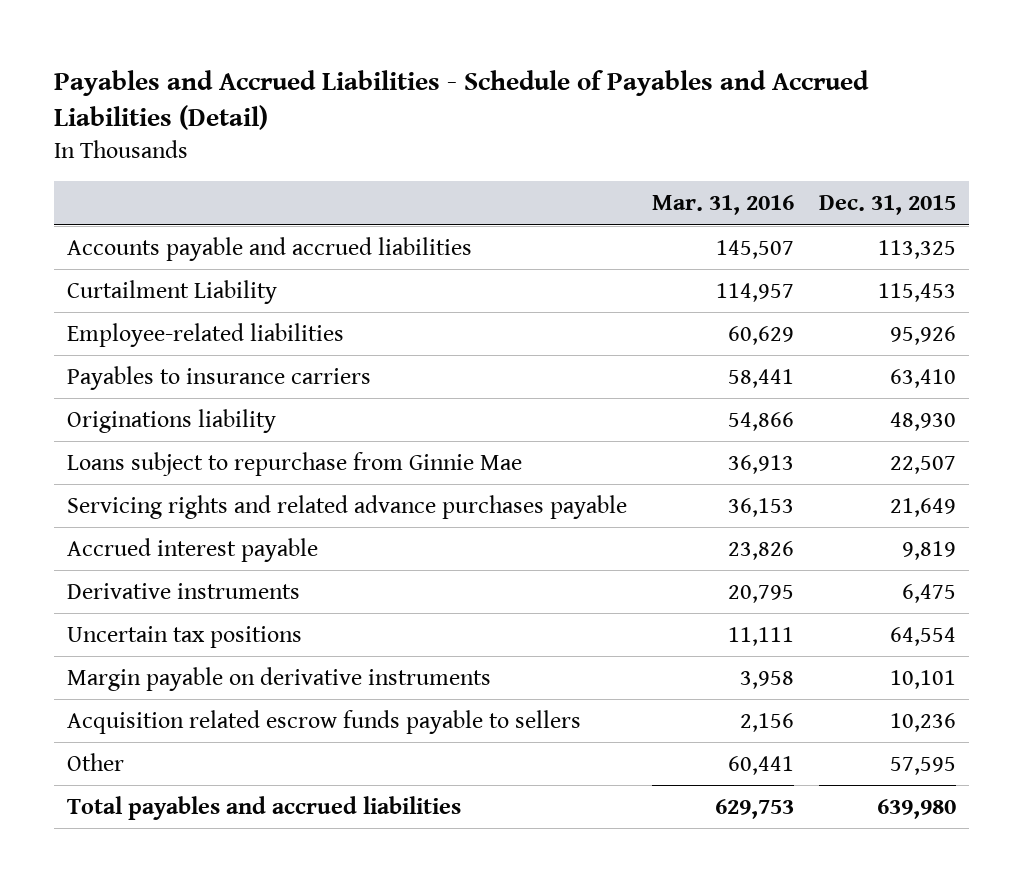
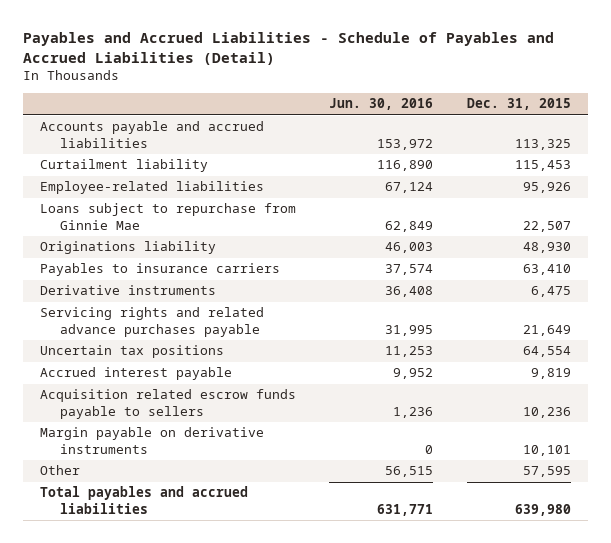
- | Mar. 31, 2016 | Dec. 31, 2015
+ | Jun. 30, 2016 | Dec. 31, 2015
- Curtailment Liability | 114,957 | 115,453
+ Curtailment liability | 116,890 | 115,453
moved down: Originations liability | 46,003 | 48,930
moved down: Payables to insurance carriers | 37,574 | 63,410
moved down: Servicing rights and related advance purchases payable | 31,995 | 21,649
moved down: Accrued interest payable | 9,952 | 9,819
moved down: Margin payable on derivative instruments | 0 | 10,101

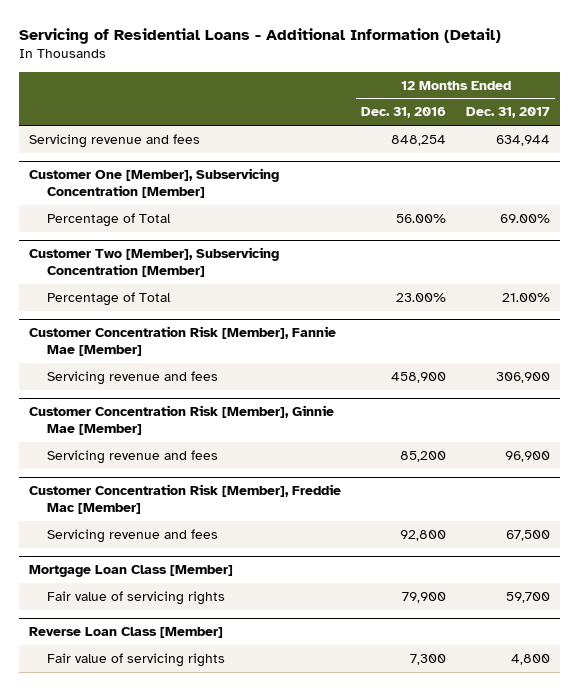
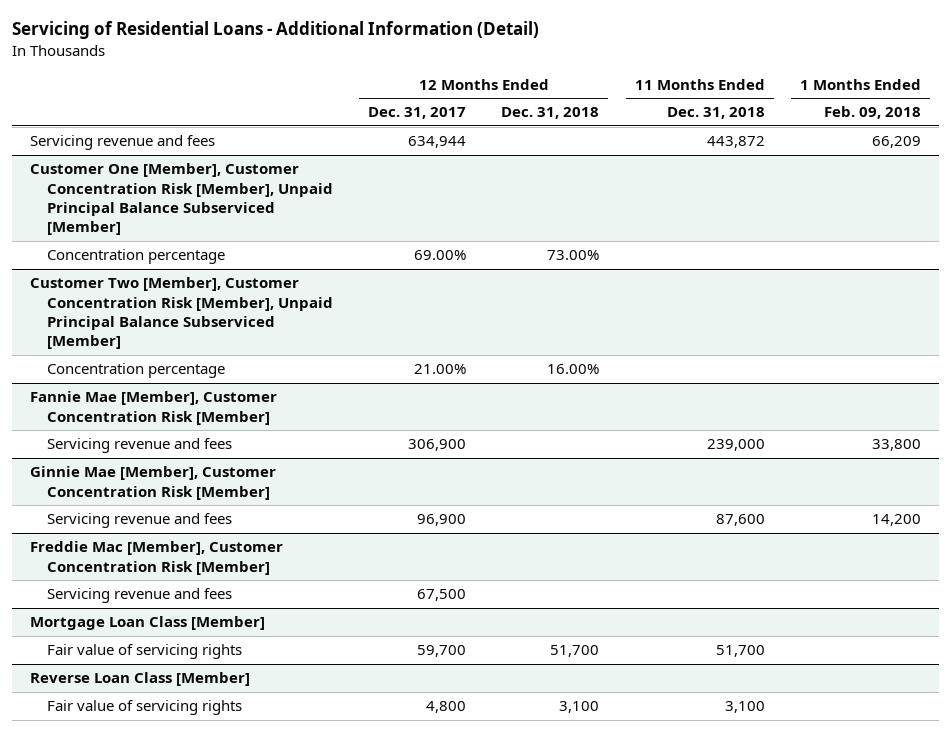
- | 12 Months Ended Dec. 31, 2016 | 12 Months Ended Dec. 31, 2017
+ | 12 Months Ended Dec. 31, 2017 | 12 Months Ended Dec. 31, 2018 | 11 Months Ended Dec. 31, 2018 | 1 Months Ended Feb. 09, 2018
- Customer One [Member], Subservicing Concentration [Member]
- Percentage of Total | 56.00% | 69.00%
- Customer Two [Member], Subservicing Concentration [Member]
- Percentage of Total | 23.00% | 21.00%
- Customer Concentration Risk [Member], Fannie Mae [Member]
+ Customer One [Member], Customer Concentration Risk [Member], Unpaid Principal Balance Subserviced [Member]
+ Concentration percentage | 69.00% | 73.00% | |
+ Customer Two [Member], Customer Concentration Risk [Member], Unpaid Principal Balance Subserviced [Member]
+ Concentration percentage | 21.00% | 16.00% | |
+ Fannie Mae [Member], Customer Concentration Risk [Member]
- Customer Concentration Risk [Member], Ginnie Mae [Member]
+ Ginnie Mae [Member], Customer Concentration Risk [Member]
- Customer Concentration Risk [Member], Freddie Mac [Member]
+ Freddie Mac [Member], Customer Concentration Risk [Member]

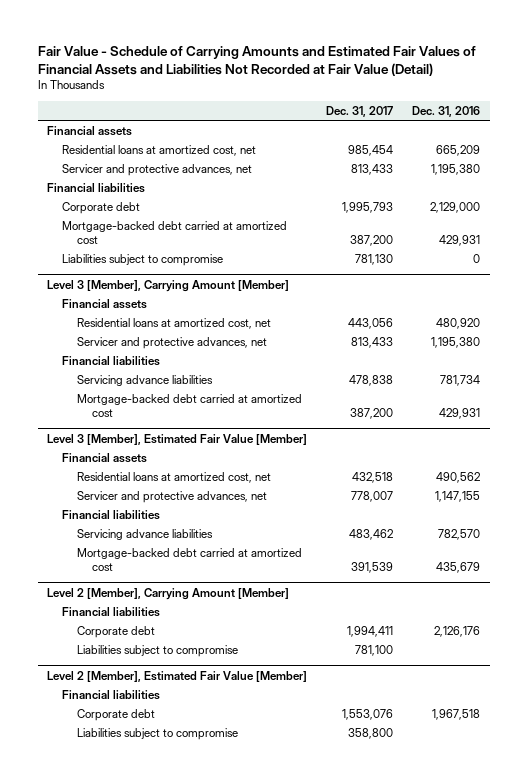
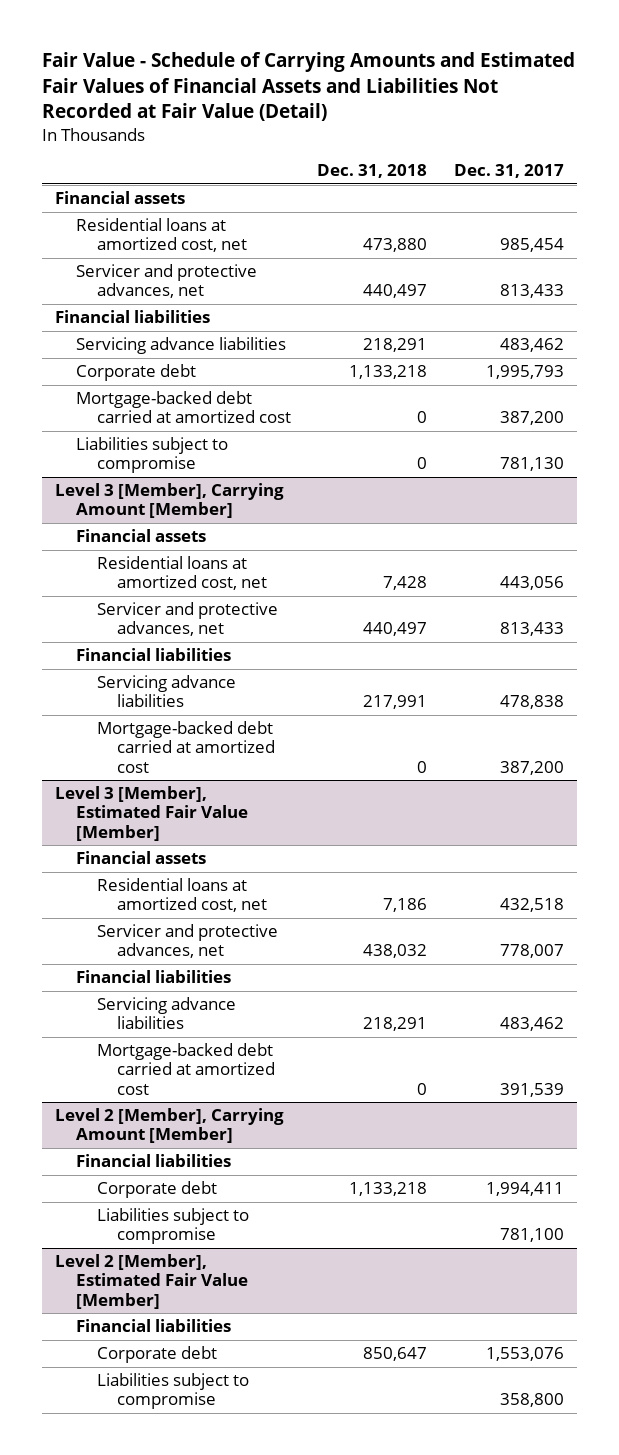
- | Dec. 31, 2017 | Dec. 31, 2016
+ | Dec. 31, 2018 | Dec. 31, 2017
+ Servicing advance liabilities | 218,291 | 483,462

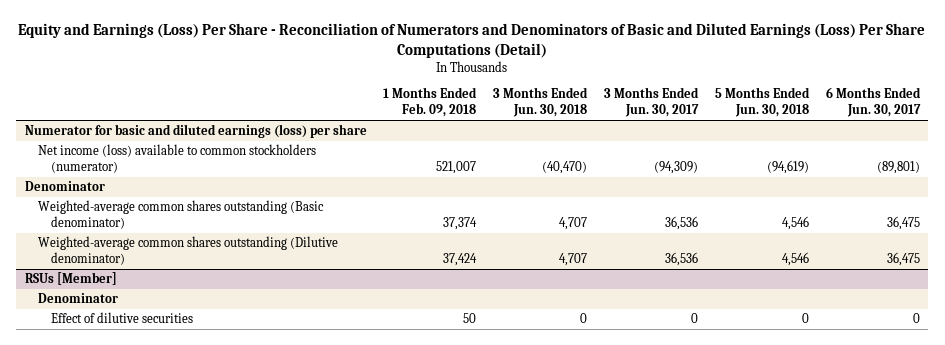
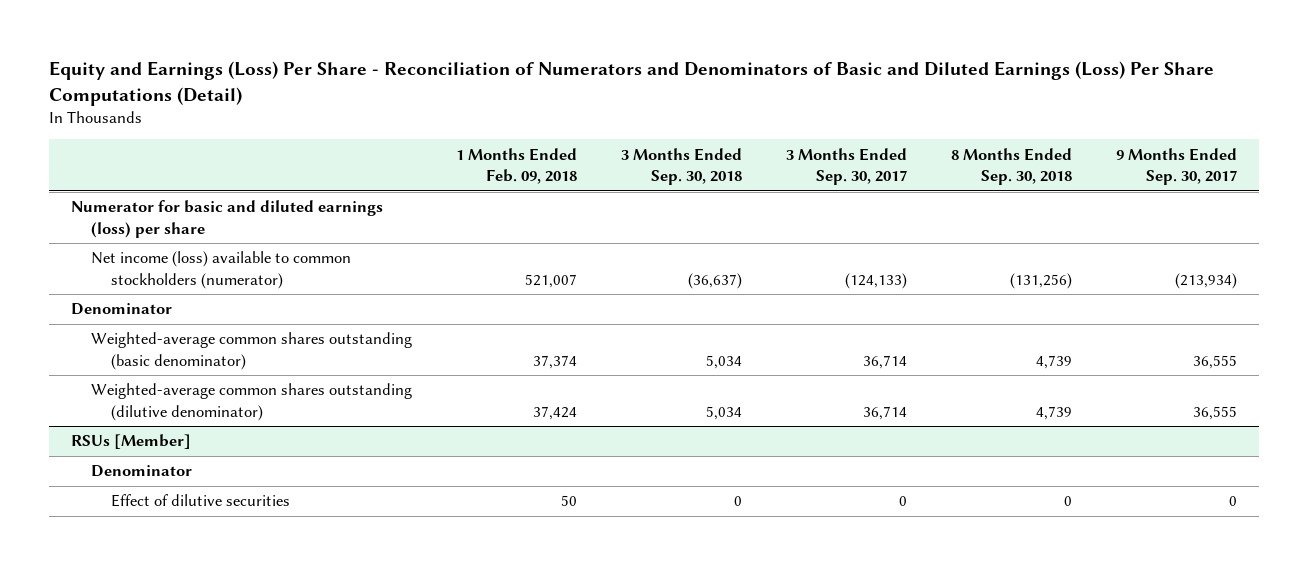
- | 1 Months Ended Feb. 09, 2018 | 3 Months Ended Jun. 30, 2018 | 3 Months Ended Jun. 30, 2017 | 5 Months Ended Jun. 30, 2018 | 6 Months Ended Jun. 30, 2017
+ | 1 Months Ended Feb. 09, 2018 | 3 Months Ended Sep. 30, 2018 | 3 Months Ended Sep. 30, 2017 | 8 Months Ended Sep. 30, 2018 | 9 Months Ended Sep. 30, 2017
- Weighted-average common shares outstanding (Basic denominator) | 37,374 | 4,707 | 36,536 | 4,546 | 36,475
- Weighted-average common shares outstanding (Dilutive denominator) | 37,424 | 4,707 | 36,536 | 4,546 | 36,475
+ Weighted-average common shares outstanding (basic denominator) | 37,374 | 5,034 | 36,714 | 4,739 | 36,555
+ Weighted-average common shares outstanding (dilutive denominator) | 37,424 | 5,034 | 36,714 | 4,739 | 36,555

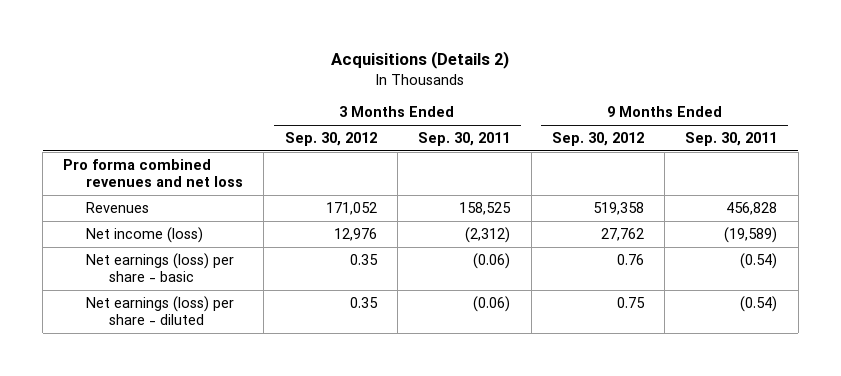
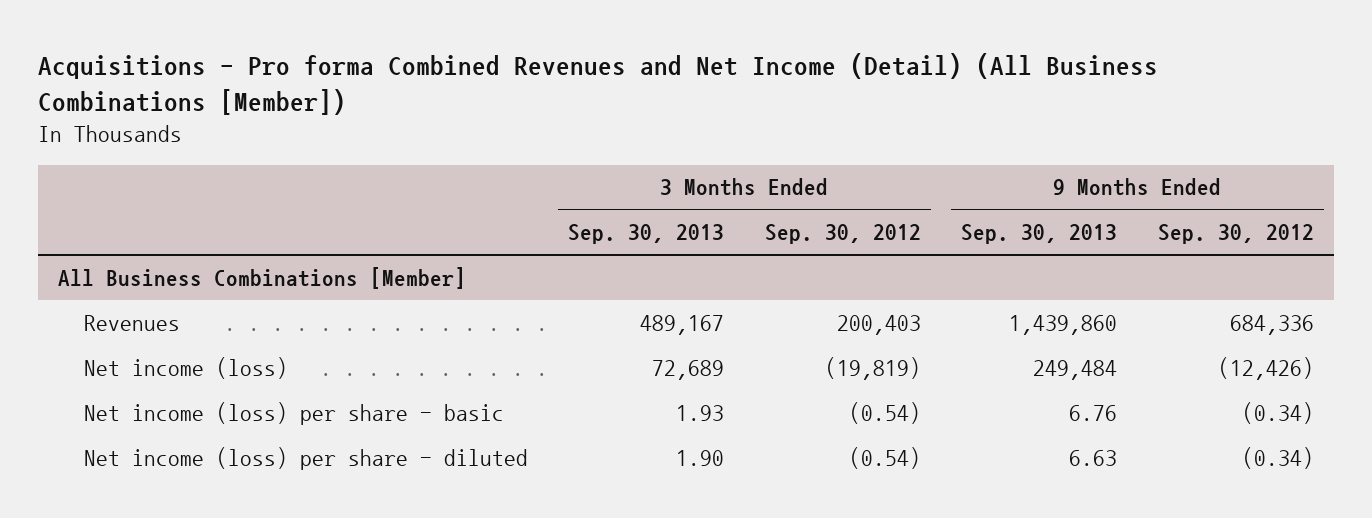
- Acquisitions (Details 2)
+ Acquisitions - Pro forma Combined Revenues and Net Income (Detail) (All Business Combinations [Member])
- | 3 Months Ended Sep. 30, 2012 | 3 Months Ended Sep. 30, 2011 | 9 Months Ended Sep. 30, 2012 | 9 Months Ended Sep. 30, 2011
+ | 3 Months Ended Sep. 30, 2013 | 3 Months Ended Sep. 30, 2012 | 9 Months Ended Sep. 30, 2013 | 9 Months Ended Sep. 30, 2012
- Pro forma combined revenues and net loss
- Revenues | 171,052 | 158,525 | 519,358 | 456,828
- Net income (loss) | 12,976 | (2,312) | 27,762 | (19,589)
- Net earnings (loss) per share - basic | 0.35 | (0.06) | 0.76 | (0.54)
- Net earnings (loss) per share - diluted | 0.35 | (0.06) | 0.75 | (0.54)
+ All Business Combinations [Member]
+ Revenues | 489,167 | 200,403 | 1,439,860 | 684,336
+ Net income (loss) | 72,689 | (19,819) | 249,484 | (12,426)
+ Net income (loss) per share - basic | 1.93 | (0.54) | 6.76 | (0.34)
+ Net income (loss) per share - diluted | 1.90 | (0.54) | 6.63 | (0.34)

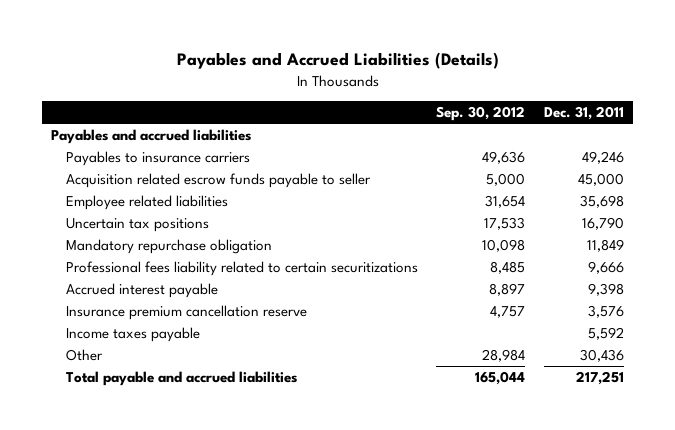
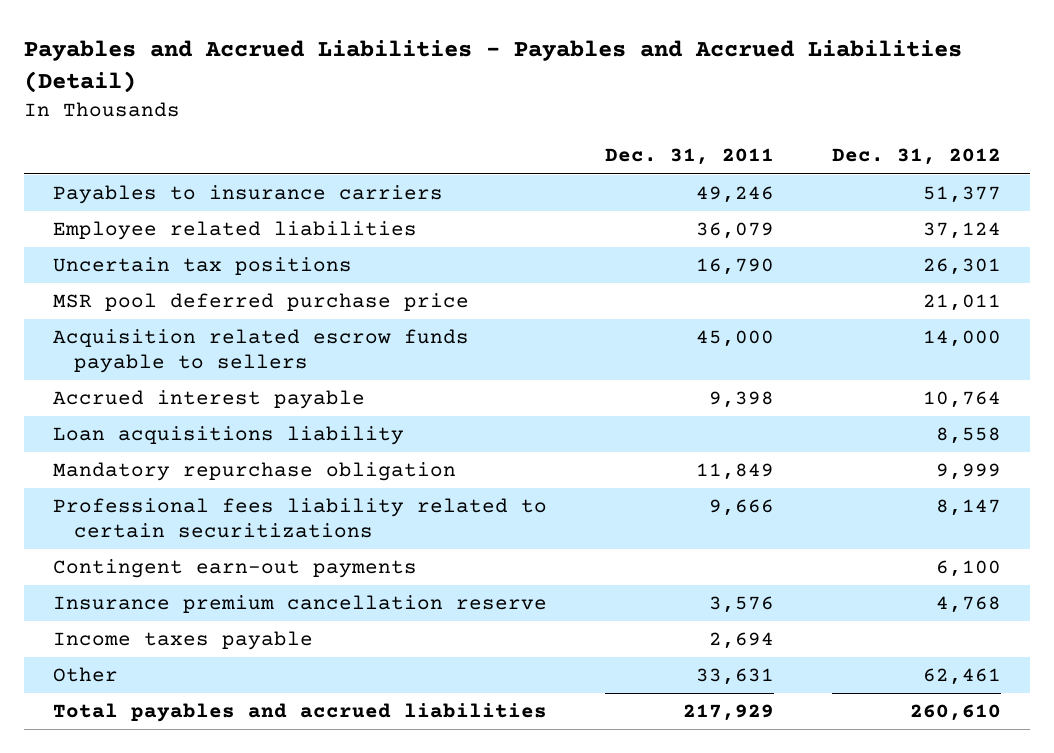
- Payables and Accrued Liabilities (Details)
+ Payables and Accrued Liabilities - Payables and Accrued Liabilities (Detail)
- | Sep. 30, 2012 | Dec. 31, 2011
+ | Dec. 31, 2011 | Dec. 31, 2012
- Payables and accrued liabilities
- Acquisition related escrow funds payable to seller | 5,000 | 45,000
- Employee related liabilities | 31,654 | 35,698
+ Employee related liabilities | 36,079 | 37,124
+ MSR pool deferred purchase price | | 21,011
+ Acquisition related escrow funds payable to sellers | 45,000 | 14,000
moved up: Accrued interest payable | 9,398 | 10,764
+ Loan acquisitions liability | | 8,558
+ Contingent earn-out payments | | 6,100
- Income taxes payable | | 5,592
- Other | 28,984 | 30,436
- Total payable and accrued liabilities | 165,044 | 217,251
+ Income taxes payable | 2,694 |
+ Other | 33,631 | 62,461
+ Total payables and accrued liabilities | 217,929 | 260,610

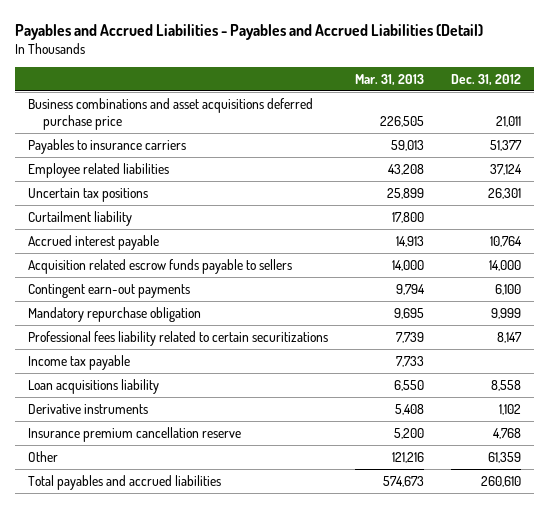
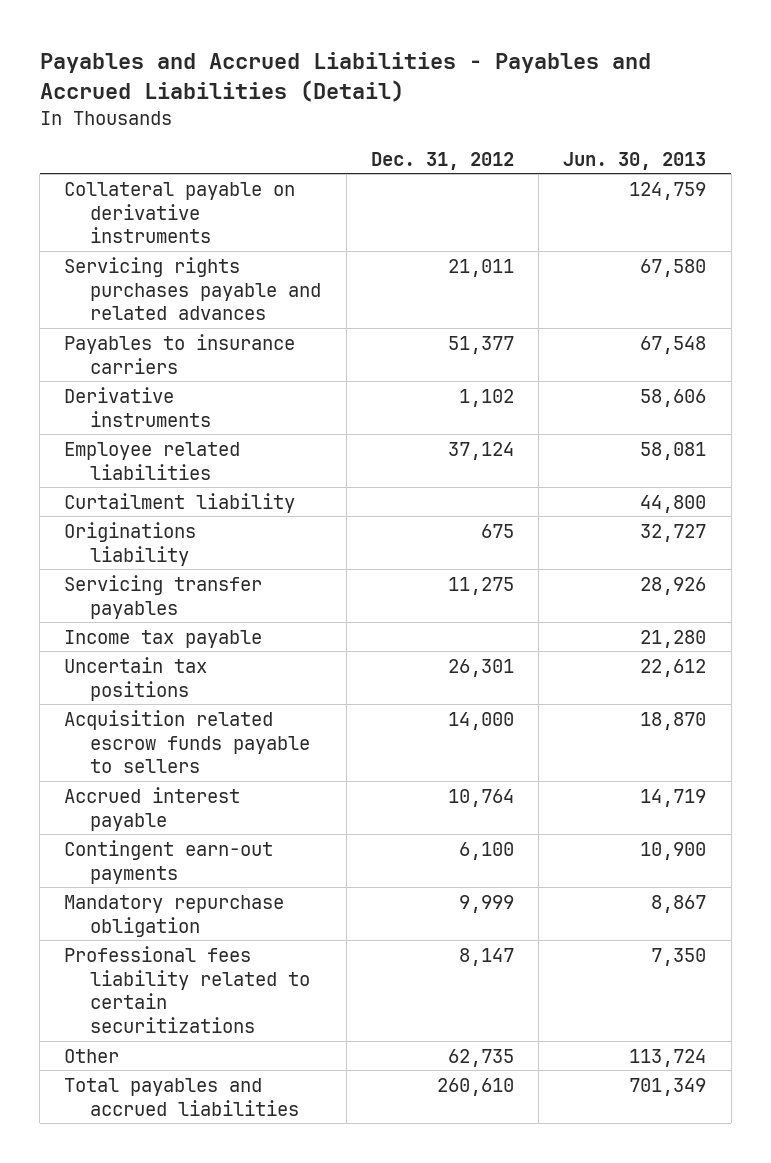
- | Mar. 31, 2013 | Dec. 31, 2012
+ | Dec. 31, 2012 | Jun. 30, 2013
- Business combinations and asset acquisitions deferred purchase price | 226,505 | 21,011
+ Collateral payable on derivative instruments | | 124,759
+ Servicing rights purchases payable and related advances | 21,011 | 67,580
moved up: Derivative instruments | 1,102 | 58,606
+ Originations liability | 675 | 32,727
+ Servicing transfer payables | 11,275 | 28,926
moved up: Income tax payable | | 21,280
moved down: Uncertain tax positions | 26,301 | 22,612
moved down: Accrued interest payable | 10,764 | 14,719
- Loan acquisitions liability | 6,550 | 8,558
- Insurance premium cancellation reserve | 5,200 | 4,768
- Other | 121,216 | 61,359
+ Other | 62,735 | 113,724

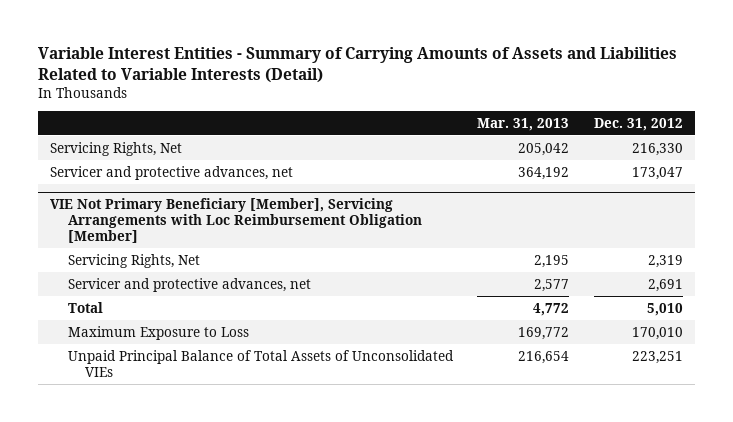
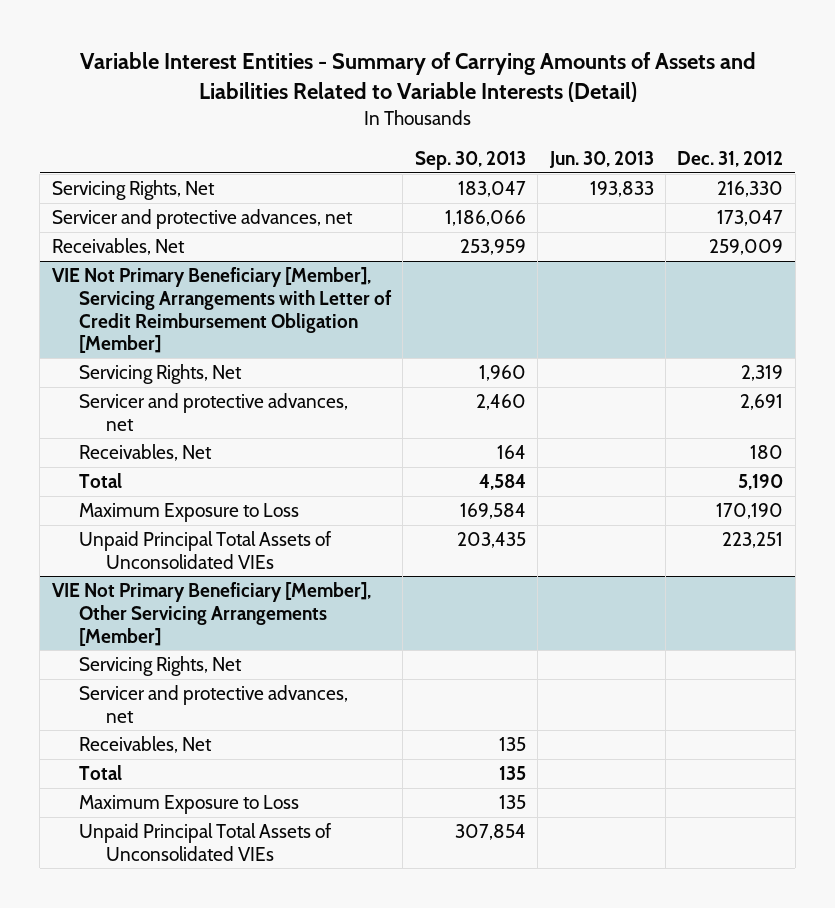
- | Mar. 31, 2013 | Dec. 31, 2012
+ | Sep. 30, 2013 | Jun. 30, 2013 | Dec. 31, 2012
- VIE Not Primary Beneficiary [Member], Servicing Arrangements with Loc Reimbursement Obligation [Member]
+ Receivables, Net | 253,959 | | 259,009
+ VIE Not Primary Beneficiary [Member], Servicing Arrangements with Letter of Credit Reimbursement Obligation [Member]
- Total | 4,772 | 5,010
- Maximum Exposure to Loss | 169,772 | 170,010
- Unpaid Principal Balance of Total Assets of Unconsolidated VIEs | 216,654 | 223,251
+ Receivables, Net | 164 | | 180
+ Total | 4,584 | | 5,190
+ Maximum Exposure to Loss | 169,584 | | 170,190
+ Unpaid Principal Total Assets of Unconsolidated VIEs | 203,435 | | 223,251
+ VIE Not Primary Beneficiary [Member], Other Servicing Arrangements [Member]
+ Servicing Rights, Net
+ Servicer and protective advances, net
+ Receivables, Net | 135 | |
+ Total | 135 | |
+ Maximum Exposure to Loss | 135 | |
+ Unpaid Principal Total Assets of Unconsolidated VIEs | 307,854 | |

